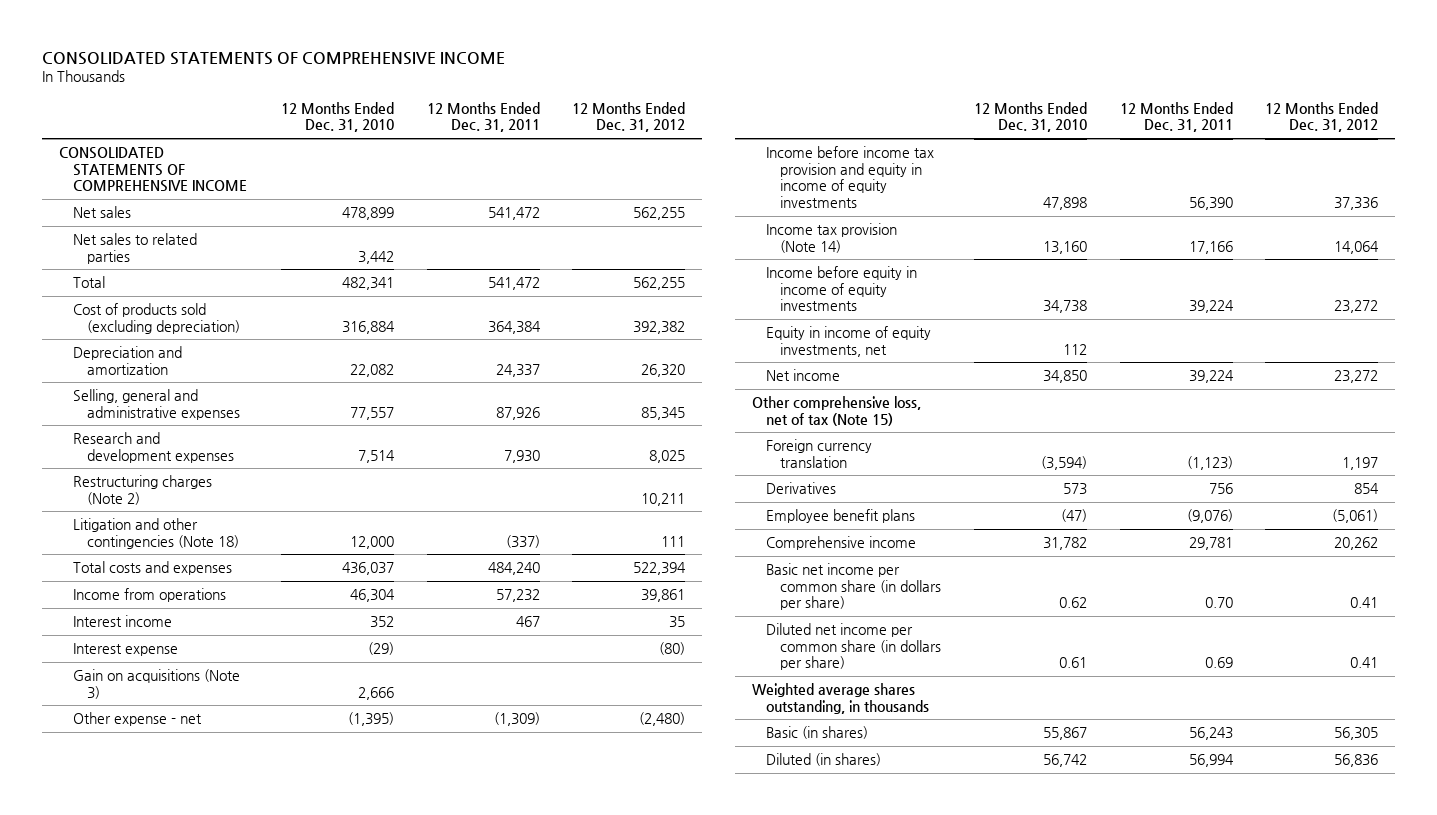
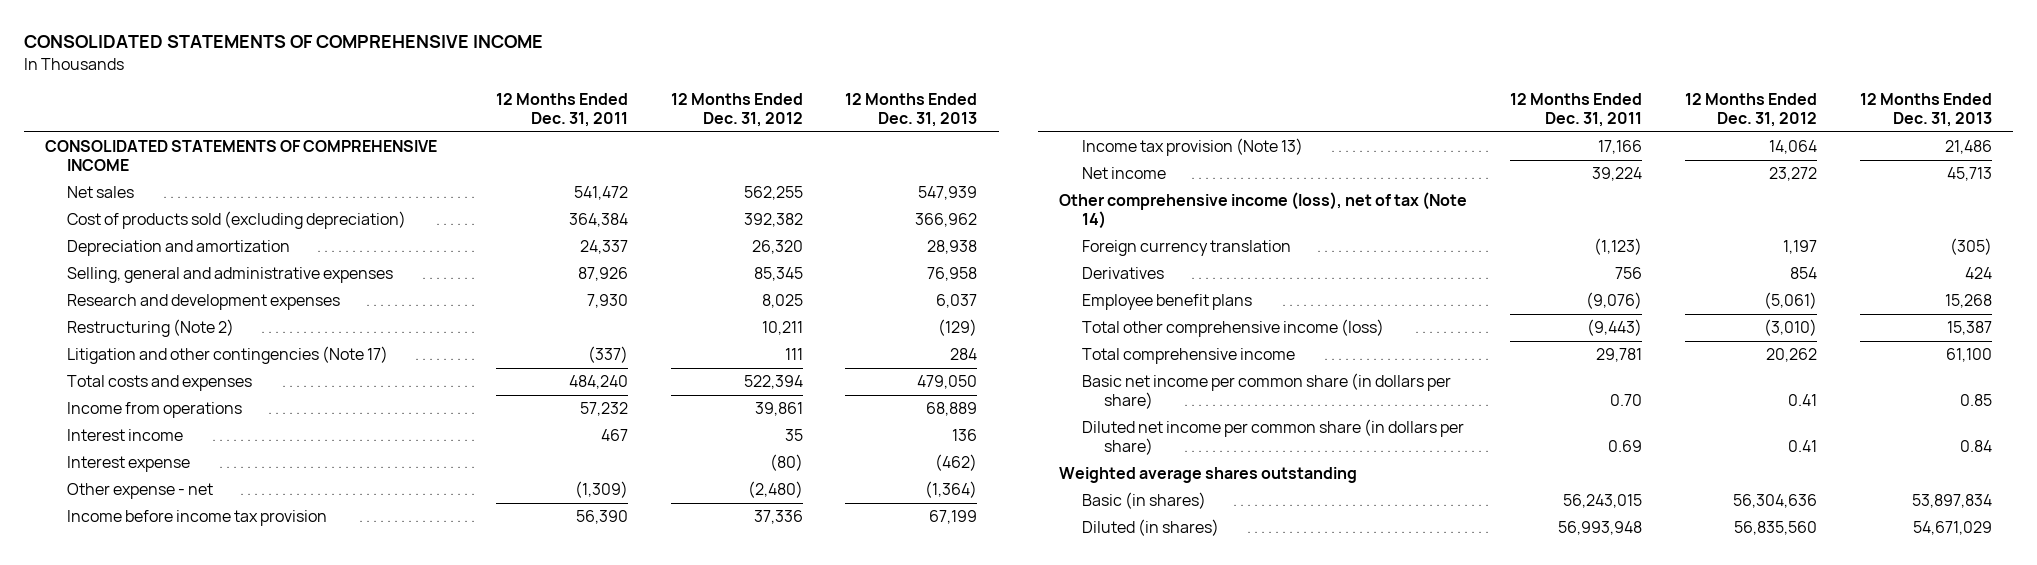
- | 12 Months Ended Dec. 31, 2010 | 12 Months Ended Dec. 31, 2011 | 12 Months Ended Dec. 31, 2012
+ | 12 Months Ended Dec. 31, 2011 | 12 Months Ended Dec. 31, 2012 | 12 Months Ended Dec. 31, 2013
- Net sales to related parties | 3,442 | |
- Total | 482,341 | 541,472 | 562,255
- Restructuring charges (Note 2) | | | 10,211
- Litigation and other contingencies (Note 18) | 12,000 | (337) | 111
+ Restructuring (Note 2) | | 10,211 | (129)
+ Litigation and other contingencies (Note 17) | (337) | 111 | 284
- Gain on acquisitions (Note 3) | 2,666 | |
- Income before income tax provision and equity in income of equity investments | 47,898 | 56,390 | 37,336
- Income tax provision (Note 14) | 13,160 | 17,166 | 14,064
- Income before equity in income of equity investments | 34,738 | 39,224 | 23,272
- Equity in income of equity investments, net | 112 | |
+ Income before income tax provision | 56,390 | 37,336 | 67,199
+ Income tax provision (Note 13) | 17,166 | 14,064 | 21,486
- Other comprehensive loss, net of tax (Note 15)
+ Other comprehensive income (loss), net of tax (Note 14)
- Comprehensive income | 31,782 | 29,781 | 20,262
+ Total other comprehensive income (loss) | (9,443) | (3,010) | 15,387
+ Total comprehensive income | 29,781 | 20,262 | 61,100
- Weighted average shares outstanding, in thousands
- Basic (in shares) | 55,867 | 56,243 | 56,305
- Diluted (in shares) | 56,742 | 56,994 | 56,836
+ Weighted average shares outstanding
+ Basic (in shares) | 56,243,015 | 56,304,636 | 53,897,834
+ Diluted (in shares) | 56,993,948 | 56,835,560 | 54,671,029

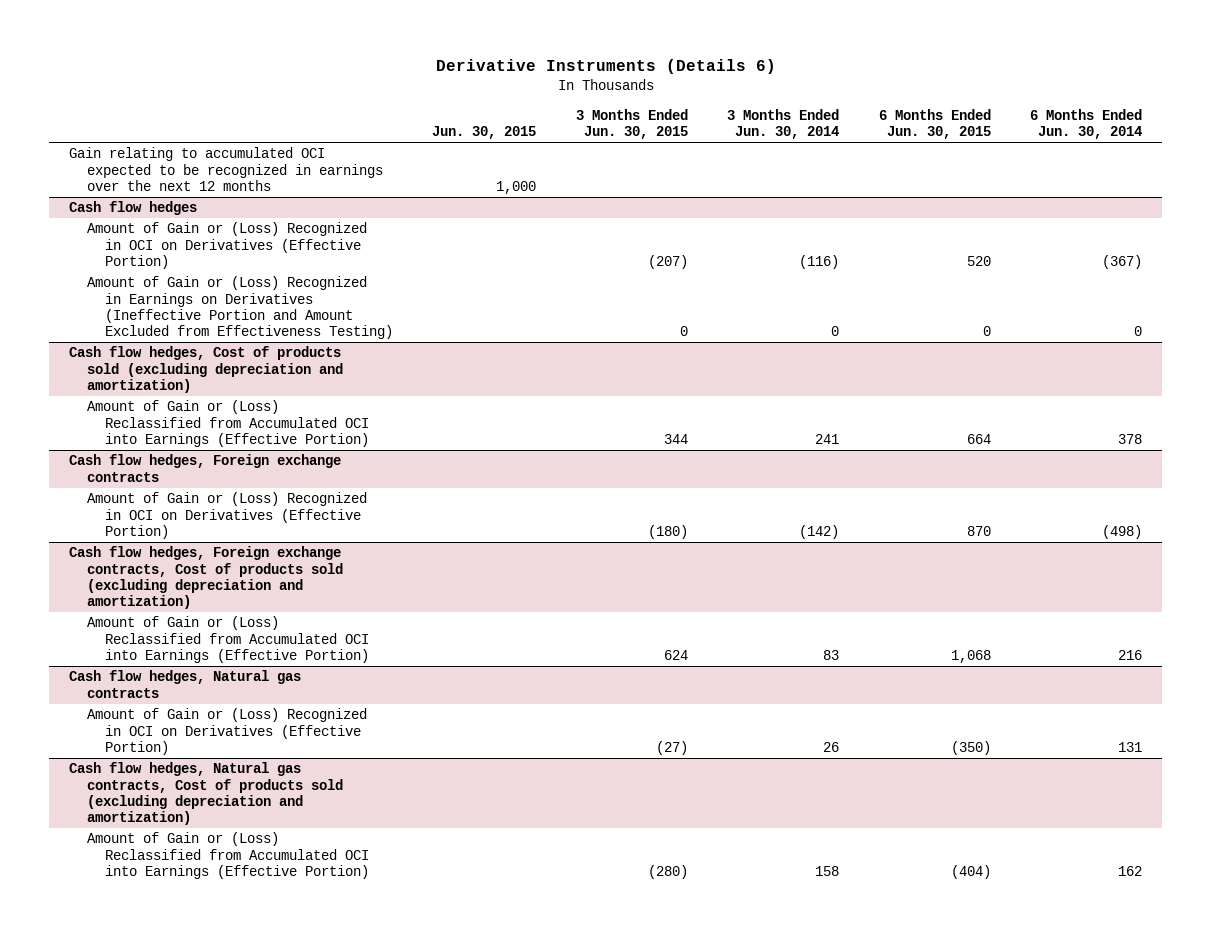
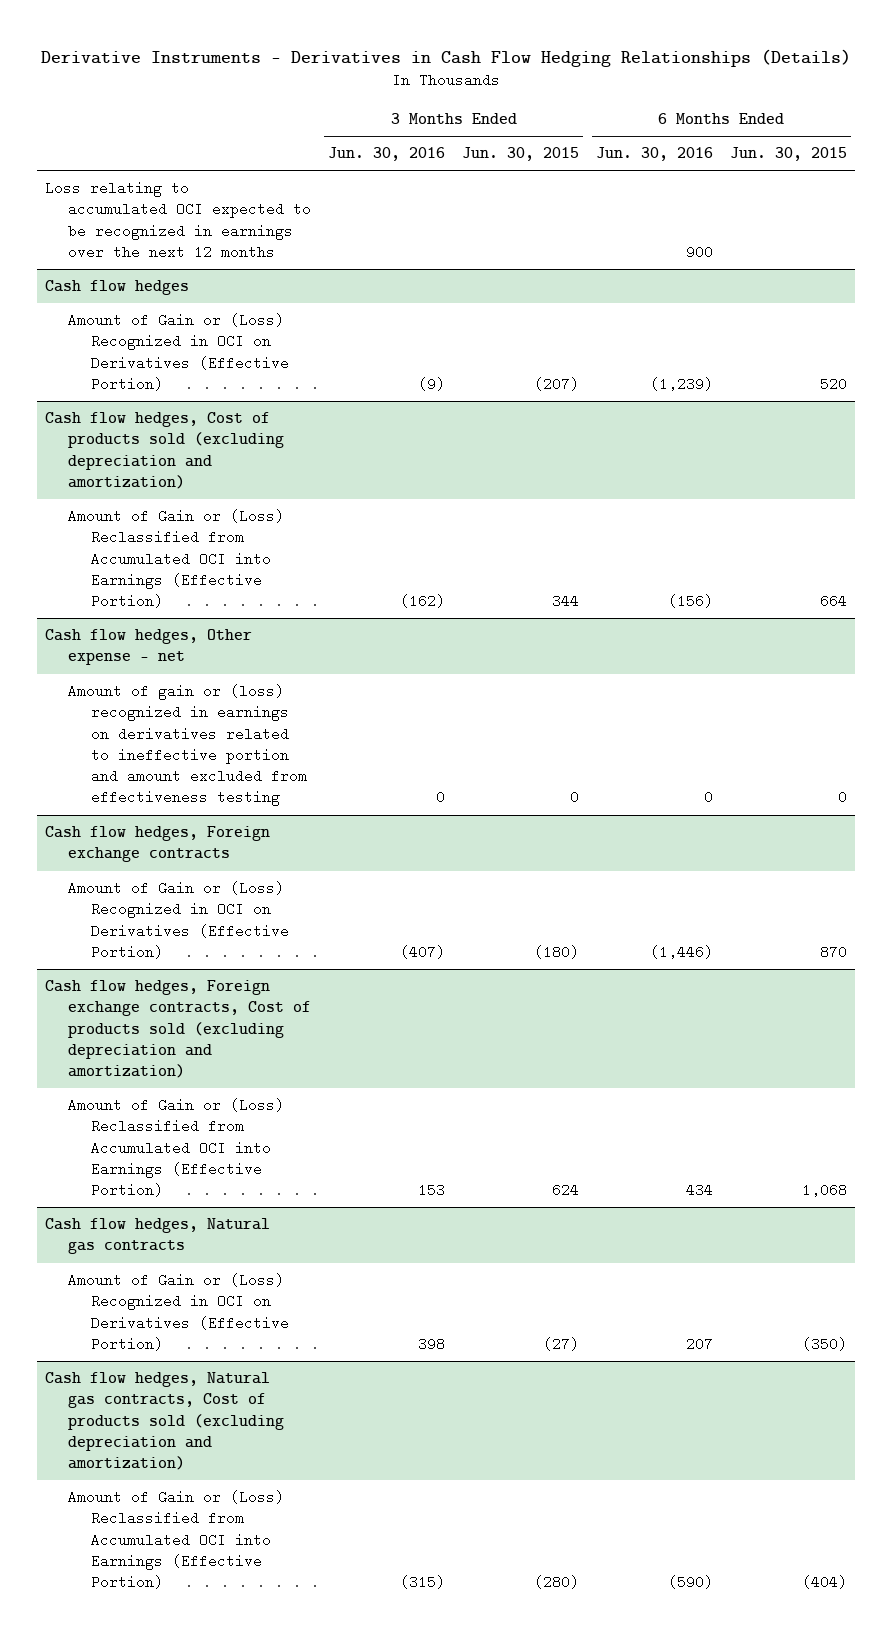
- Derivative Instruments (Details 6)
+ Derivative Instruments - Derivatives in Cash Flow Hedging Relationships (Details)
- | Jun. 30, 2015 | 3 Months Ended Jun. 30, 2015 | 3 Months Ended Jun. 30, 2014 | 6 Months Ended Jun. 30, 2015 | 6 Months Ended Jun. 30, 2014
+ | 3 Months Ended Jun. 30, 2016 | 3 Months Ended Jun. 30, 2015 | 6 Months Ended Jun. 30, 2016 | 6 Months Ended Jun. 30, 2015
- Gain relating to accumulated OCI expected to be recognized in earnings over the next 12 months | 1,000 | | | |
+ Loss relating to accumulated OCI expected to be recognized in earnings over the next 12 months | | | 900 |
@ Cash flow hedges
- Amount of Gain or (Loss) Recognized in Earnings on Derivatives (Ineffective Portion and Amount Excluded from Effectiveness Testing) | | 0 | 0 | 0 | 0
+ Cash flow hedges, Other expense - net
+ Amount of gain or (loss) recognized in earnings on derivatives related to ineffective portion and amount excluded from effectiveness testing | 0 | 0 | 0 | 0

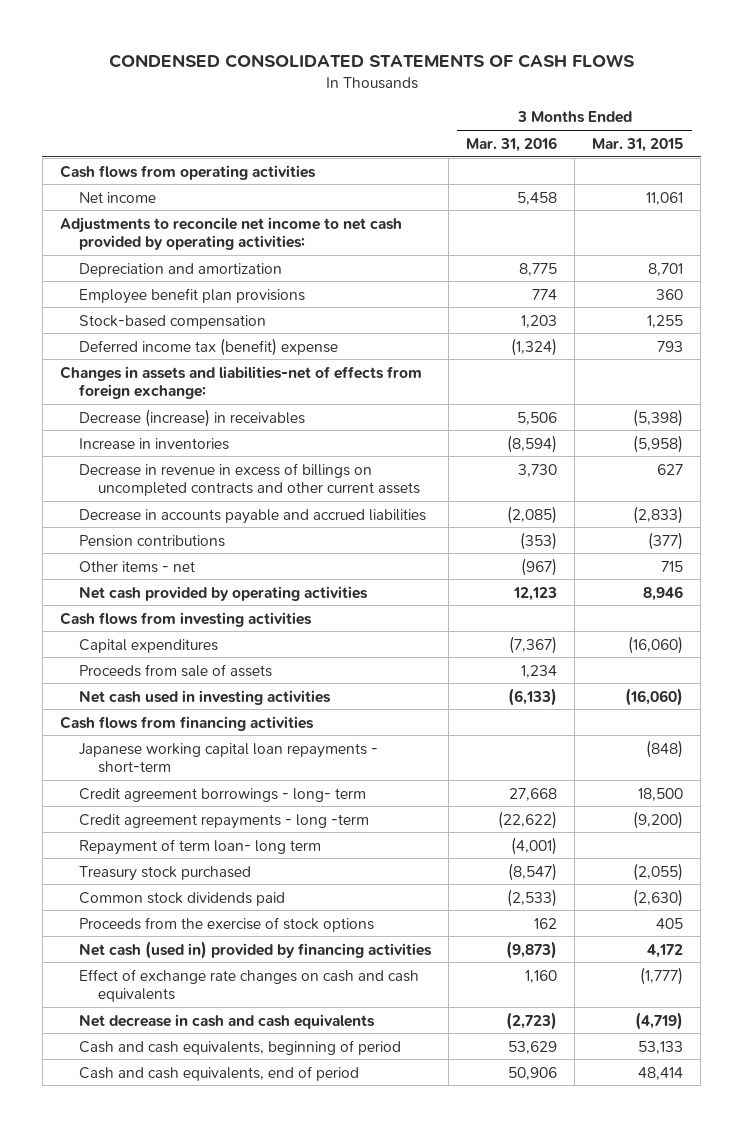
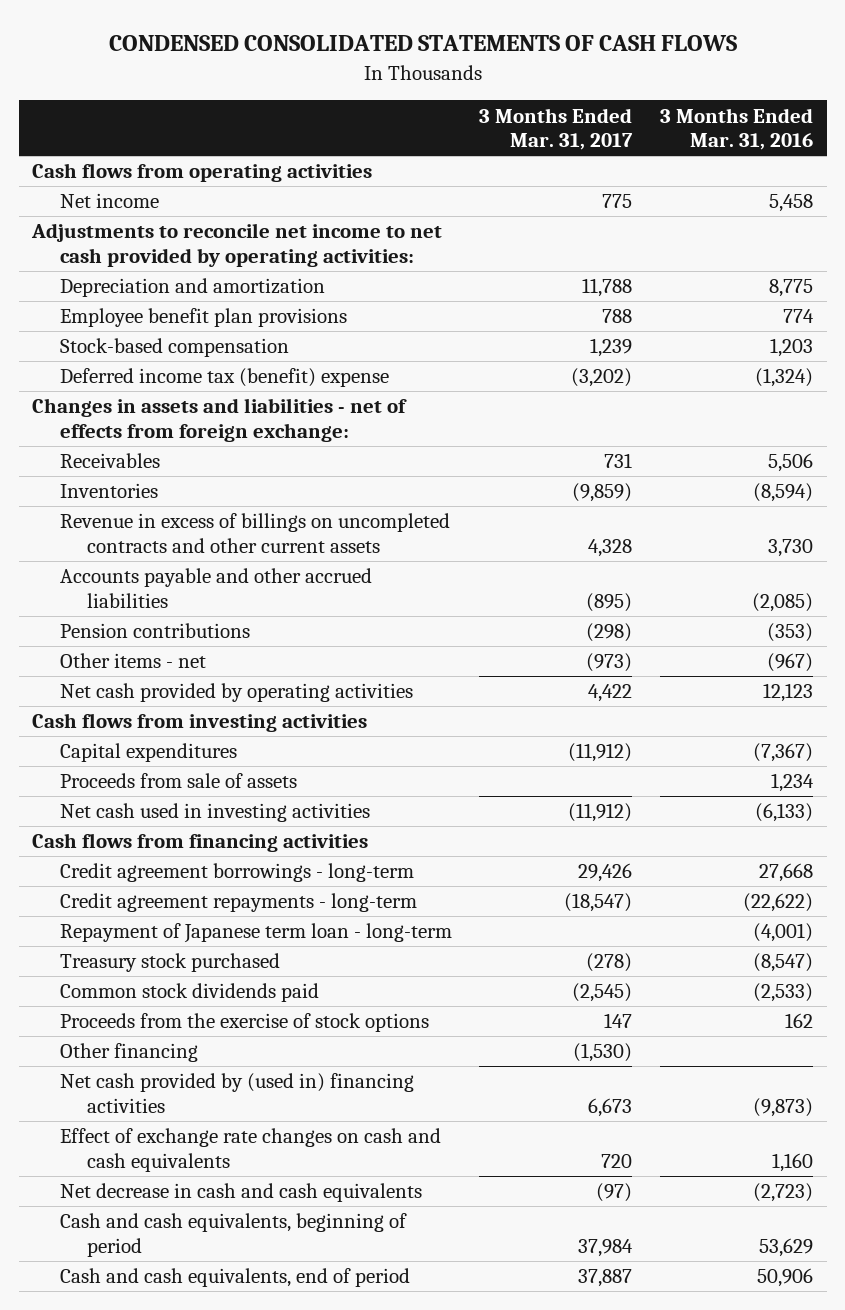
- | 3 Months Ended Mar. 31, 2016 | 3 Months Ended Mar. 31, 2015
+ | 3 Months Ended Mar. 31, 2017 | 3 Months Ended Mar. 31, 2016
- Changes in assets and liabilities-net of effects from foreign exchange:
- Decrease (increase) in receivables | 5,506 | (5,398)
- Increase in inventories | (8,594) | (5,958)
- Decrease in revenue in excess of billings on uncompleted contracts and other current assets | 3,730 | 627
- Decrease in accounts payable and accrued liabilities | (2,085) | (2,833)
+ Changes in assets and liabilities - net of effects from foreign exchange:
+ Receivables | 731 | 5,506
+ Inventories | (9,859) | (8,594)
+ Revenue in excess of billings on uncompleted contracts and other current assets | 4,328 | 3,730
+ Accounts payable and other accrued liabilities | (895) | (2,085)
- Japanese working capital loan repayments - short-term | | (848)
- Credit agreement borrowings - long- term | 27,668 | 18,500
- Credit agreement repayments - long -term | (22,622) | (9,200)
- Repayment of term loan- long term | (4,001) |
+ Credit agreement borrowings - long-term | 29,426 | 27,668
+ Credit agreement repayments - long-term | (18,547) | (22,622)
+ Repayment of Japanese term loan - long-term | | (4,001)
- Net cash (used in) provided by financing activities | (9,873) | 4,172
+ Other financing | (1,530) |
+ Net cash provided by (used in) financing activities | 6,673 | (9,873)

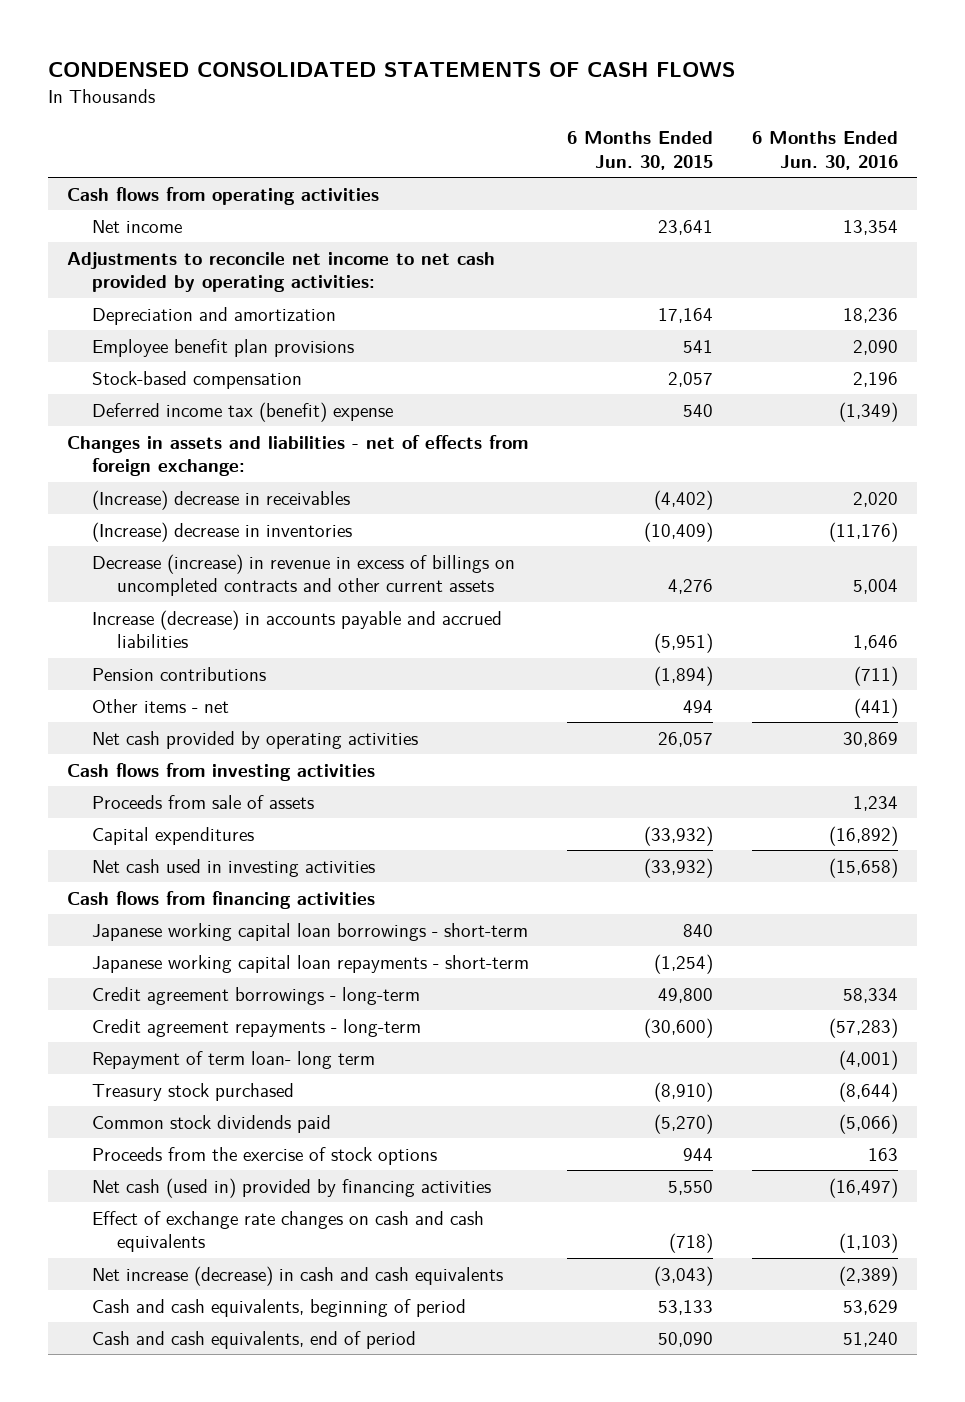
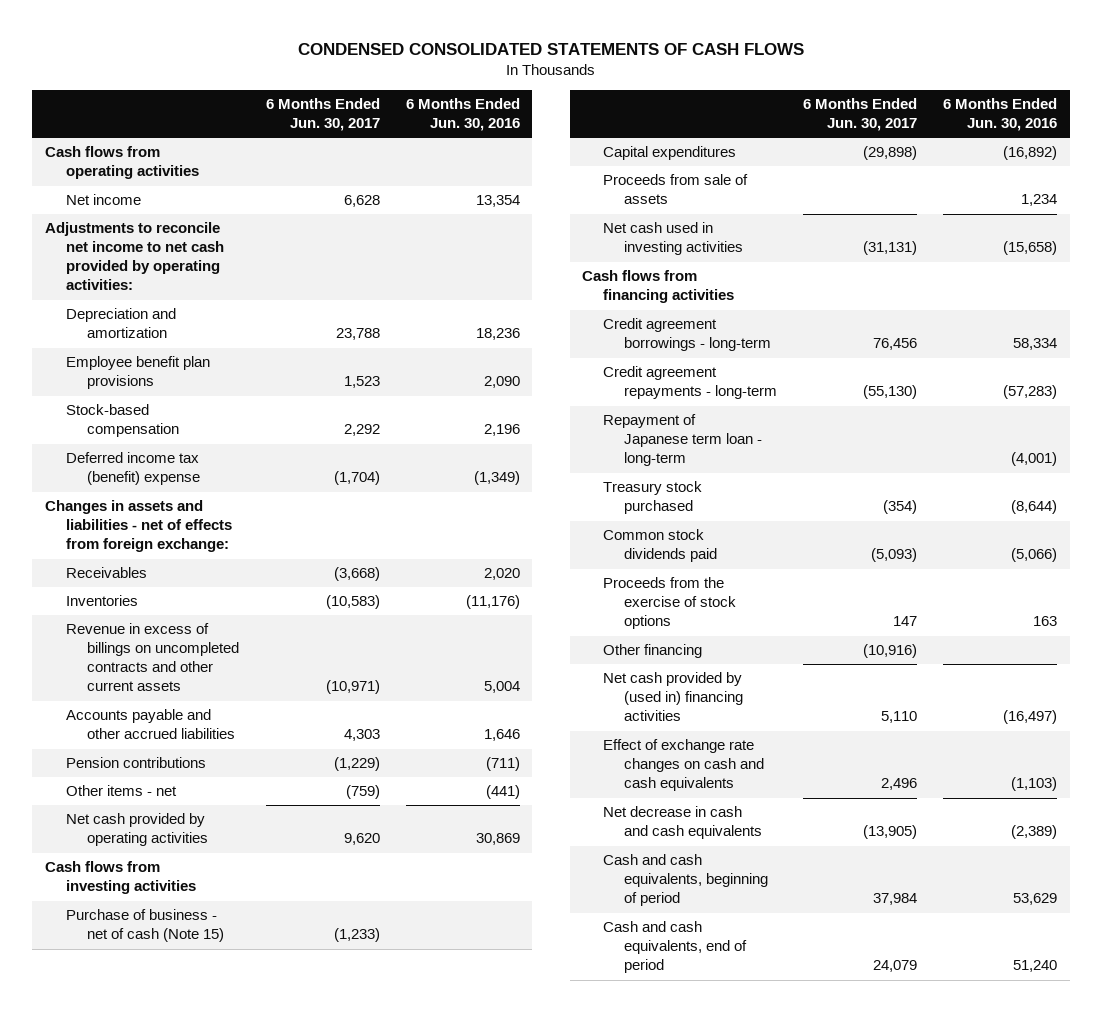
- | 6 Months Ended Jun. 30, 2015 | 6 Months Ended Jun. 30, 2016
+ | 6 Months Ended Jun. 30, 2017 | 6 Months Ended Jun. 30, 2016
- (Increase) decrease in receivables | (4,402) | 2,020
- (Increase) decrease in inventories | (10,409) | (11,176)
- Decrease (increase) in revenue in excess of billings on uncompleted contracts and other current assets | 4,276 | 5,004
- Increase (decrease) in accounts payable and accrued liabilities | (5,951) | 1,646
+ Receivables | (3,668) | 2,020
+ Inventories | (10,583) | (11,176)
+ Revenue in excess of billings on uncompleted contracts and other current assets | (10,971) | 5,004
+ Accounts payable and other accrued liabilities | 4,303 | 1,646
+ Purchase of business - net of cash (Note 15) | (1,233) |
moved down: Proceeds from sale of assets | | 1,234
- Japanese working capital loan borrowings - short-term | 840 |
- Japanese working capital loan repayments - short-term | (1,254) |
- Repayment of term loan- long term | | (4,001)
+ Repayment of Japanese term loan - long-term | | (4,001)
- Net cash (used in) provided by financing activities | 5,550 | (16,497)
+ Other financing | (10,916) |
+ Net cash provided by (used in) financing activities | 5,110 | (16,497)
- Net increase (decrease) in cash and cash equivalents | (3,043) | (2,389)
+ Net decrease in cash and cash equivalents | (13,905) | (2,389)

